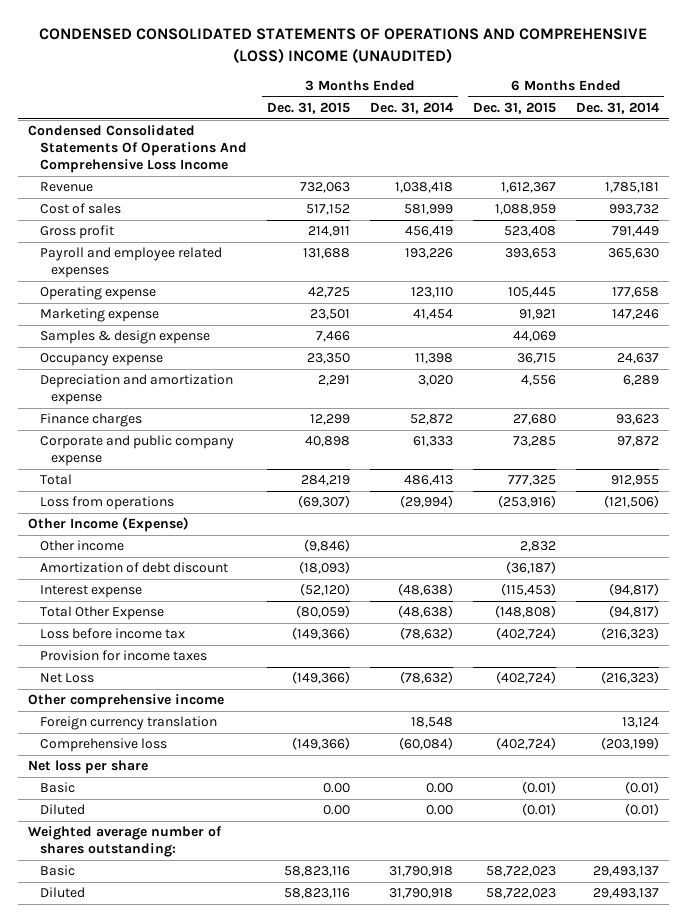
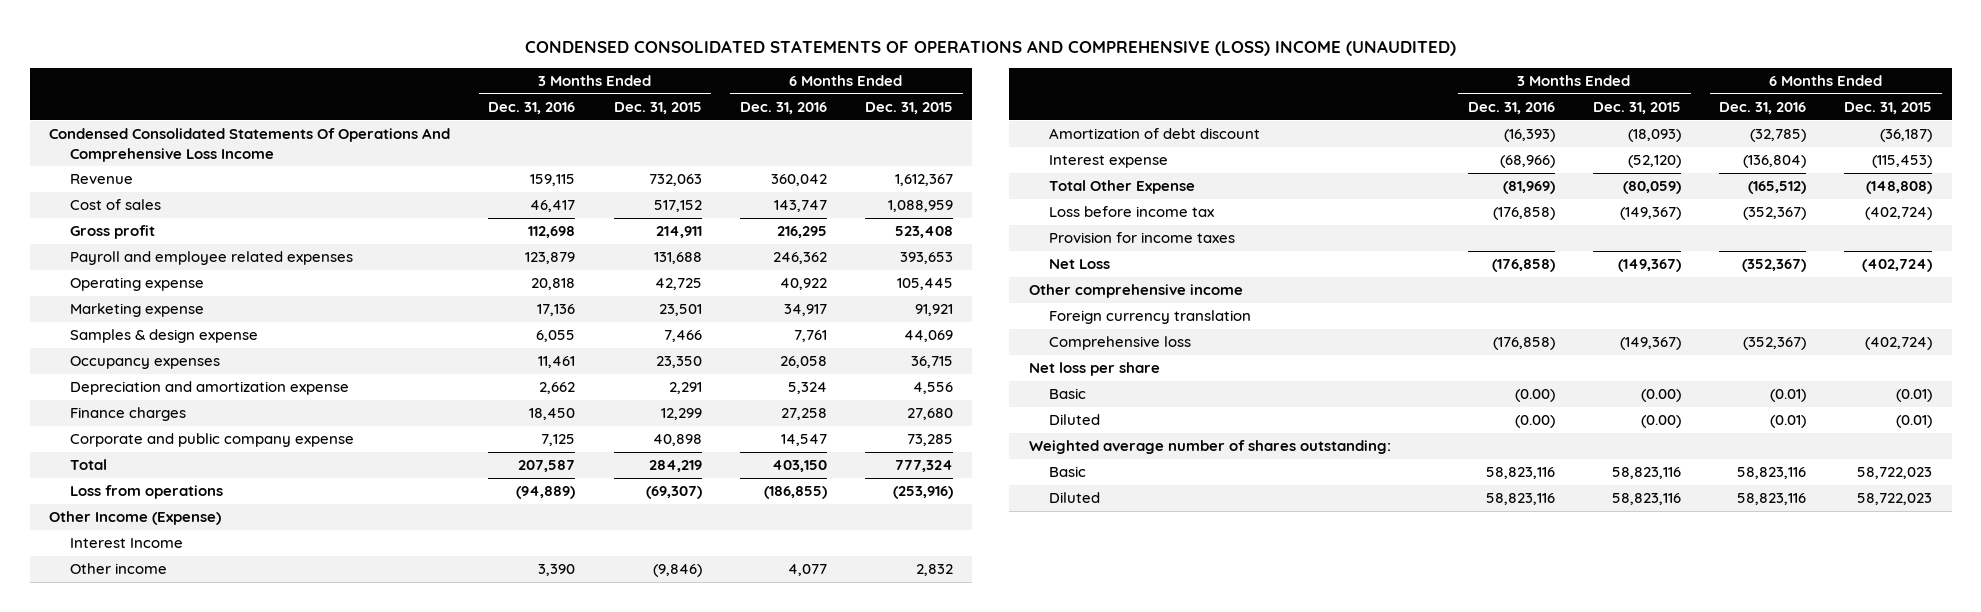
- | 3 Months Ended Dec. 31, 2015 | 3 Months Ended Dec. 31, 2014 | 6 Months Ended Dec. 31, 2015 | 6 Months Ended Dec. 31, 2014
+ | 3 Months Ended Dec. 31, 2016 | 3 Months Ended Dec. 31, 2015 | 6 Months Ended Dec. 31, 2016 | 6 Months Ended Dec. 31, 2015
- Occupancy expense | 23,350 | 11,398 | 36,715 | 24,637
+ Occupancy expenses | 11,461 | 23,350 | 26,058 | 36,715
- Total | 284,219 | 486,413 | 777,325 | 912,955
+ Total | 207,587 | 284,219 | 403,150 | 777,324
+ Interest Income
- Loss before income tax | (149,366) | (78,632) | (402,724) | (216,323)
+ Loss before income tax | (176,858) | (149,367) | (352,367) | (402,724)
- Net Loss | (149,366) | (78,632) | (402,724) | (216,323)
+ Net Loss | (176,858) | (149,367) | (352,367) | (402,724)
- Comprehensive loss | (149,366) | (60,084) | (402,724) | (203,199)
+ Comprehensive loss | (176,858) | (149,367) | (352,367) | (402,724)
- Basic | 0.00 | 0.00 | (0.01) | (0.01)
- Diluted | 0.00 | 0.00 | (0.01) | (0.01)
+ Basic | (0.00) | (0.00) | (0.01) | (0.01)
+ Diluted | (0.00) | (0.00) | (0.01) | (0.01)

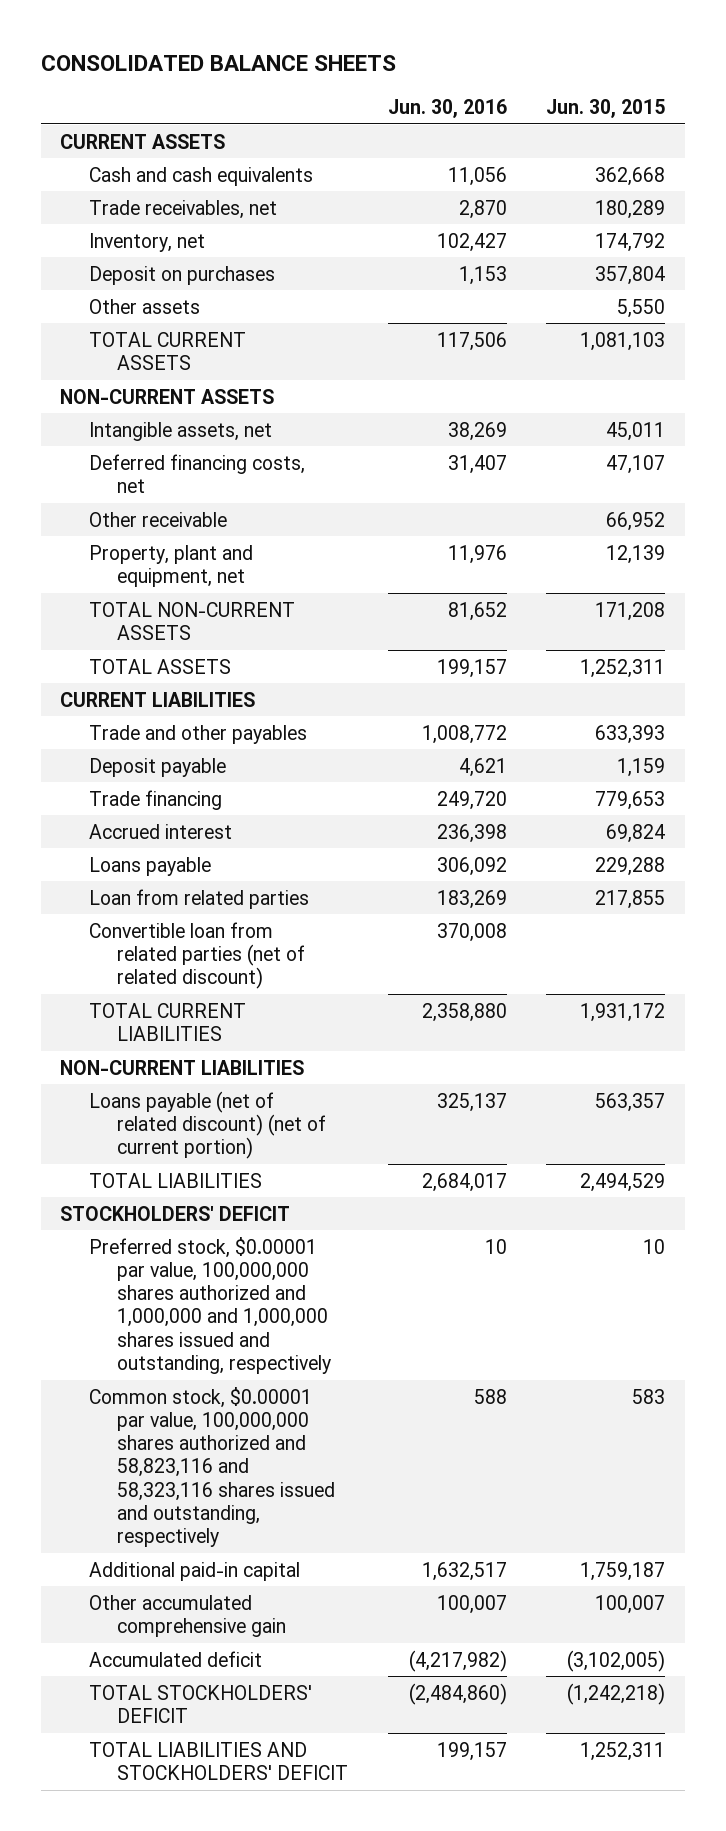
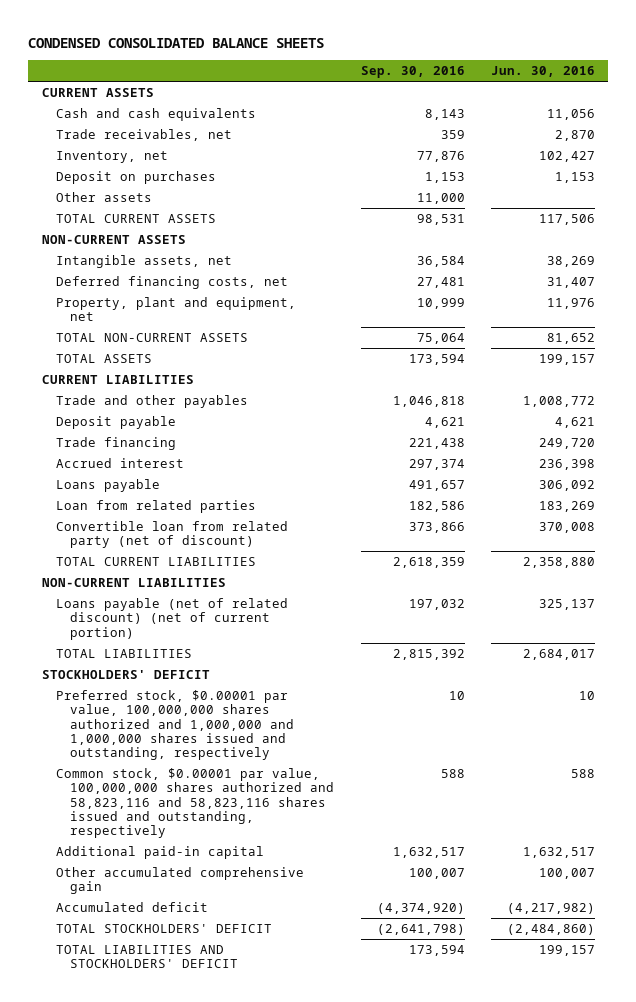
- CONSOLIDATED BALANCE SHEETS
+ CONDENSED CONSOLIDATED BALANCE SHEETS
- | Jun. 30, 2016 | Jun. 30, 2015
+ | Sep. 30, 2016 | Jun. 30, 2016
- Other receivable | | 66,952
- Convertible loan from related parties (net of related discount) | 370,008 |
+ Convertible loan from related party (net of discount) | 373,866 | 370,008
- Common stock, $0.00001 par value, 100,000,000 shares authorized and 58,823,116 and 58,323,116 shares issued and outstanding, respectively | 588 | 583
+ Common stock, $0.00001 par value, 100,000,000 shares authorized and 58,823,116 and 58,823,116 shares issued and outstanding, respectively | 588 | 588

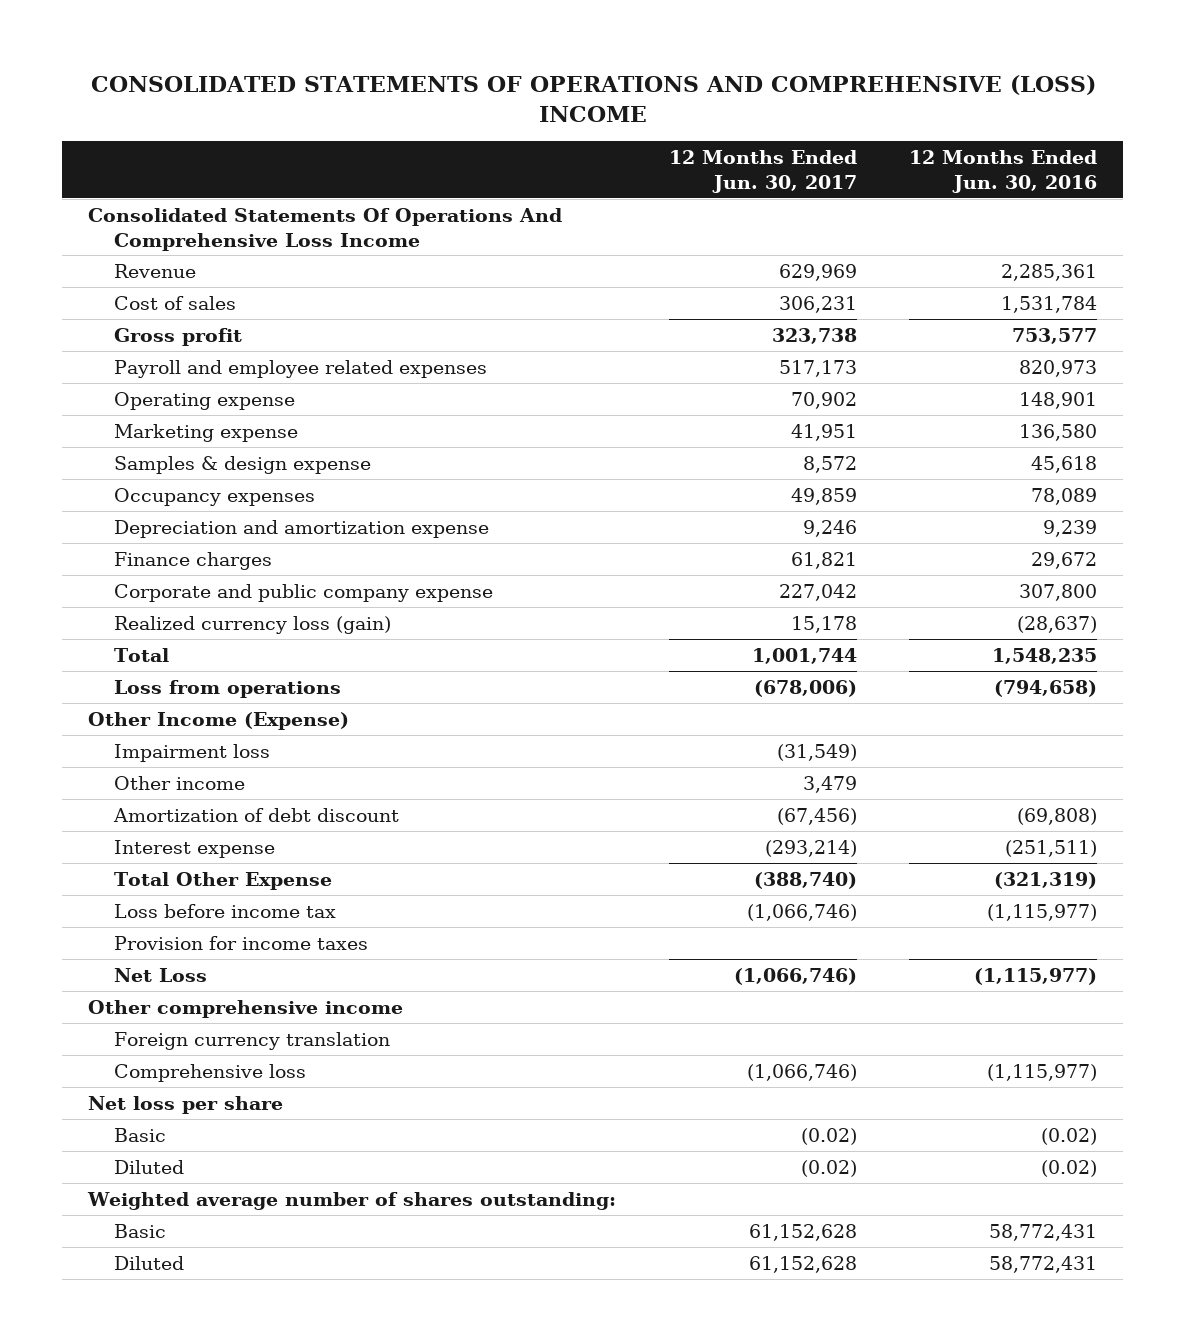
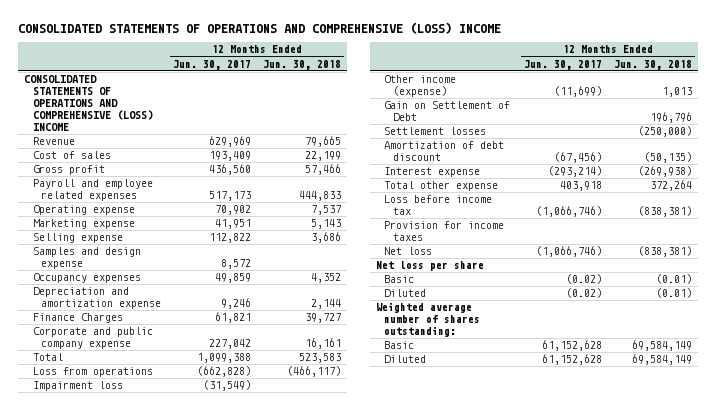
- | 12 Months Ended Jun. 30, 2017 | 12 Months Ended Jun. 30, 2016
+ | 12 Months Ended Jun. 30, 2017 | 12 Months Ended Jun. 30, 2018
- Consolidated Statements Of Operations And Comprehensive Loss Income
+ CONSOLIDATED STATEMENTS OF OPERATIONS AND COMPREHENSIVE (LOSS) INCOME
- Cost of sales | 306,231 | 1,531,784
- Gross profit | 323,738 | 753,577
+ Cost of sales | 193,409 | 22,199
+ Gross profit | 436,560 | 57,466
- Samples & design expense | 8,572 | 45,618
+ Selling expense | 112,822 | 3,686
+ Samples and design expense | 8,572 |
- Finance charges | 61,821 | 29,672
+ Finance Charges | 61,821 | 39,727
- Realized currency loss (gain) | 15,178 | (28,637)
- Total | 1,001,744 | 1,548,235
- Loss from operations | (678,006) | (794,658)
- Other Income (Expense)
+ Total | 1,099,388 | 523,583
+ Loss from operations | (662,828) | (466,117)
- Other income | 3,479 |
+ Other income (expense) | (11,699) | 1,013
+ Gain on Settlement of Debt | | 196,796
+ Settlement losses | | (250,000)
- Total Other Expense | (388,740) | (321,319)
+ Total other expense | 403,918 | 372,264
- Net Loss | (1,066,746) | (1,115,977)
- Other comprehensive income
- Foreign currency translation
- Comprehensive loss | (1,066,746) | (1,115,977)
+ Net loss | (1,066,746) | (838,381)

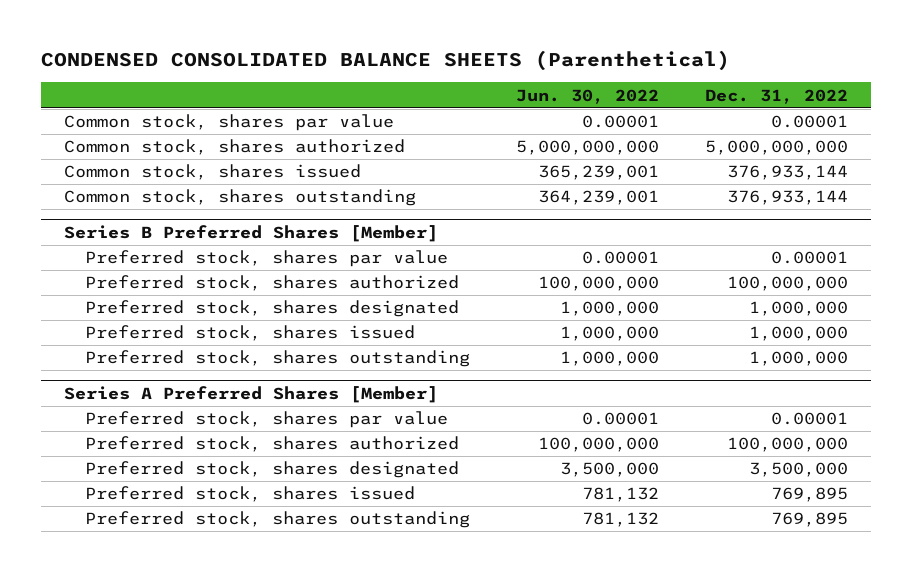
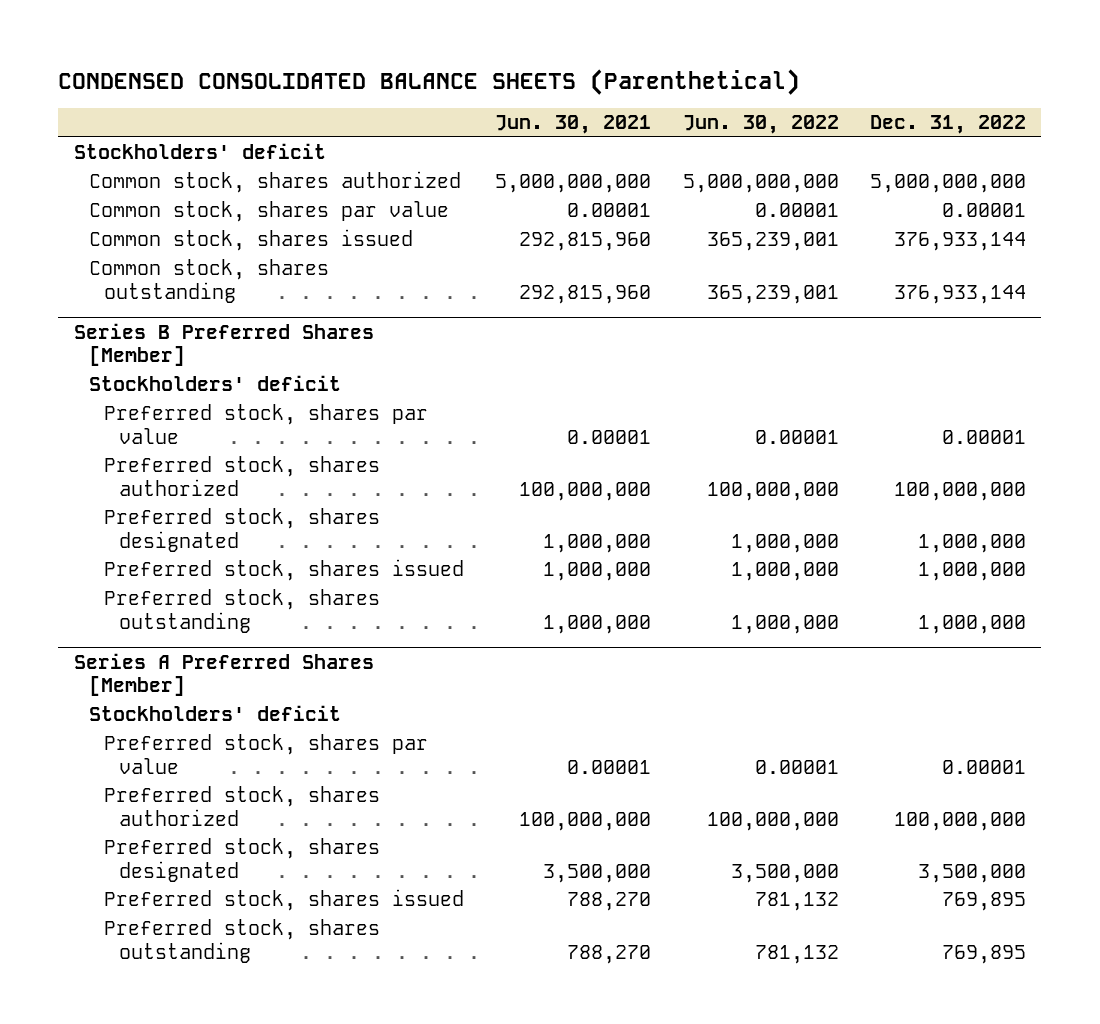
- | Jun. 30, 2022 | Dec. 31, 2022
+ | Jun. 30, 2021 | Jun. 30, 2022 | Dec. 31, 2022
+ Stockholders' deficit
moved down: Common stock, shares par value | 0.00001 | 0.00001 | 0.00001
- Common stock, shares outstanding | 364,239,001 | 376,933,144
+ Common stock, shares outstanding | 292,815,960 | 365,239,001 | 376,933,144
@ Series B Preferred Shares [Member]
+ Stockholders' deficit
@ Series A Preferred Shares [Member]
+ Stockholders' deficit

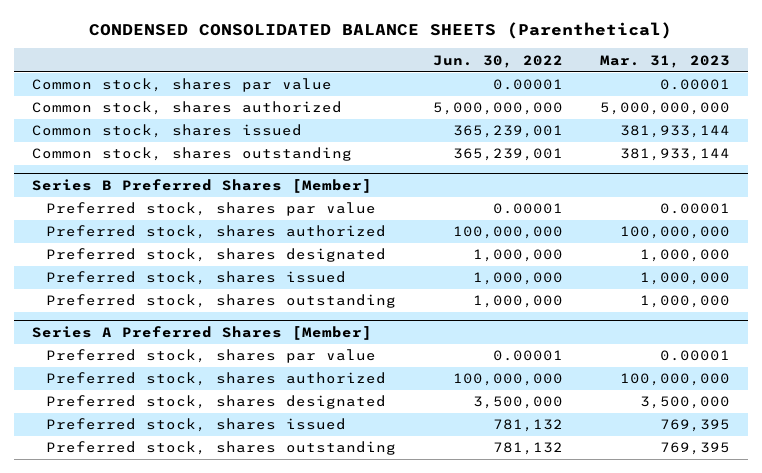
- | Jun. 30, 2021 | Jun. 30, 2022 | Dec. 31, 2022
+ | Jun. 30, 2022 | Mar. 31, 2023
- Stockholders' deficit
moved down: Common stock, shares authorized | 5,000,000,000 | 5,000,000,000
@ Series B Preferred Shares [Member]
- Stockholders' deficit
@ Series A Preferred Shares [Member]
- Stockholders' deficit

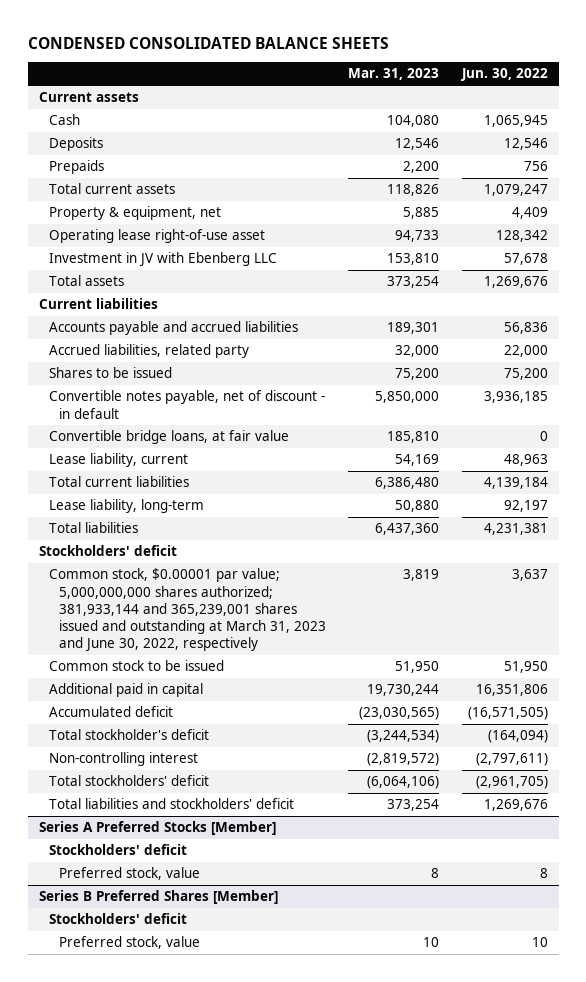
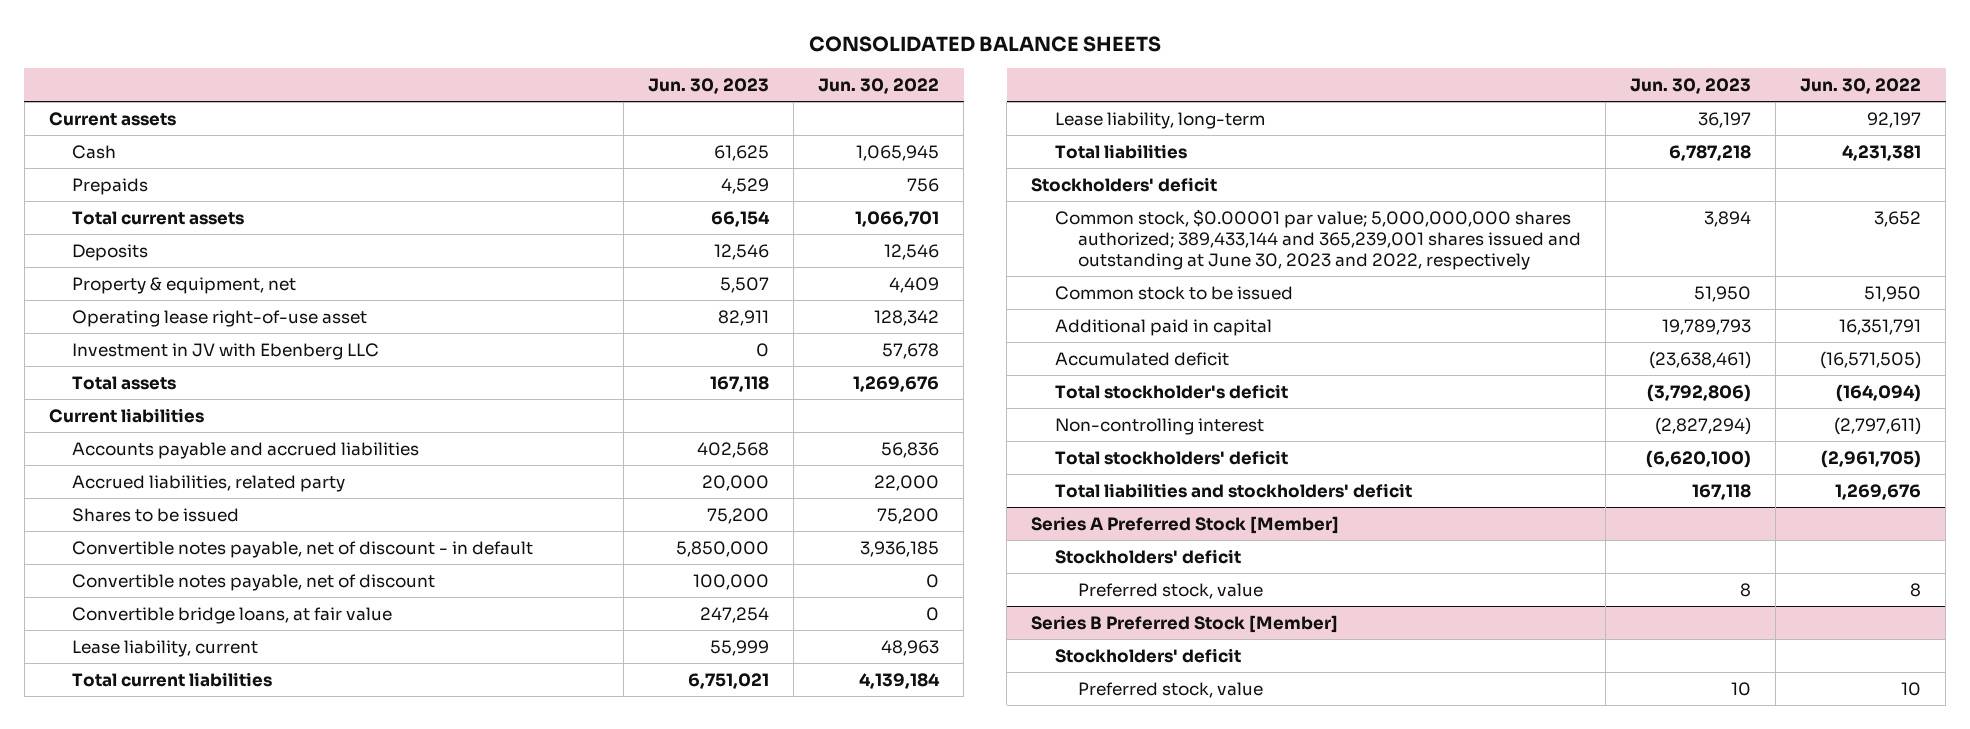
- CONDENSED CONSOLIDATED BALANCE SHEETS
+ CONSOLIDATED BALANCE SHEETS
- | Mar. 31, 2023 | Jun. 30, 2022
+ | Jun. 30, 2023 | Jun. 30, 2022
- Total current assets | 118,826 | 1,079,247
+ Total current assets | 66,154 | 1,066,701
moved down: Deposits | 12,546 | 12,546
+ Convertible notes payable, net of discount | 100,000 | 0
- Common stock, $0.00001 par value; 5,000,000,000 shares authorized; 381,933,144 and 365,239,001 shares issued and outstanding at March 31, 2023 and June 30, 2022, respectively | 3,819 | 3,637
+ Common stock, $0.00001 par value; 5,000,000,000 shares authorized; 389,433,144 and 365,239,001 shares issued and outstanding at June 30, 2023 and 2022, respectively | 3,894 | 3,652
- Additional paid in capital | 19,730,244 | 16,351,806
+ Additional paid in capital | 19,789,793 | 16,351,791
- Series A Preferred Stocks [Member]
+ Series A Preferred Stock [Member]
- Series B Preferred Shares [Member]
+ Series B Preferred Stock [Member]

